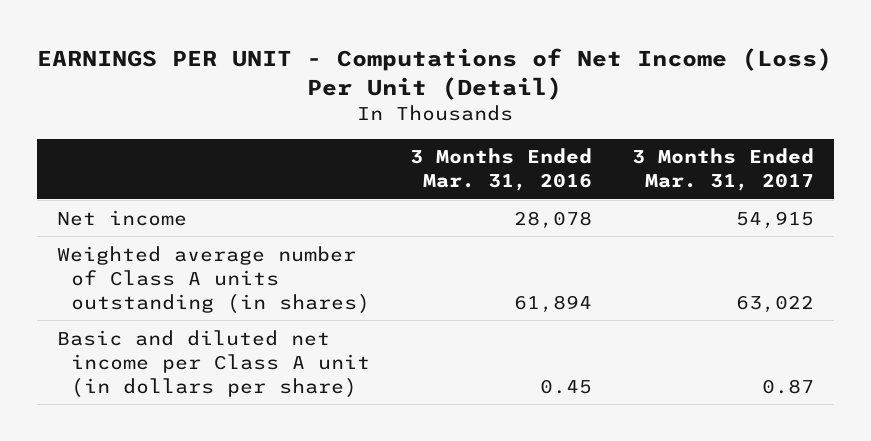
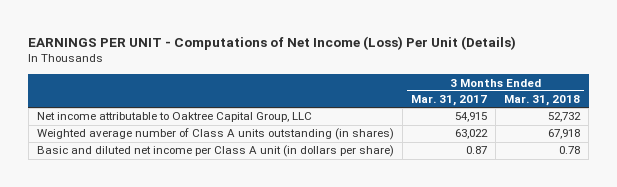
- EARNINGS PER UNIT - Computations of Net Income (Loss) Per Unit (Detail)
+ EARNINGS PER UNIT - Computations of Net Income (Loss) Per Unit (Details)
- | 3 Months Ended Mar. 31, 2016 | 3 Months Ended Mar. 31, 2017
+ | 3 Months Ended Mar. 31, 2017 | 3 Months Ended Mar. 31, 2018
- Net income | 28,078 | 54,915
+ Net income attributable to Oaktree Capital Group, LLC | 54,915 | 52,732

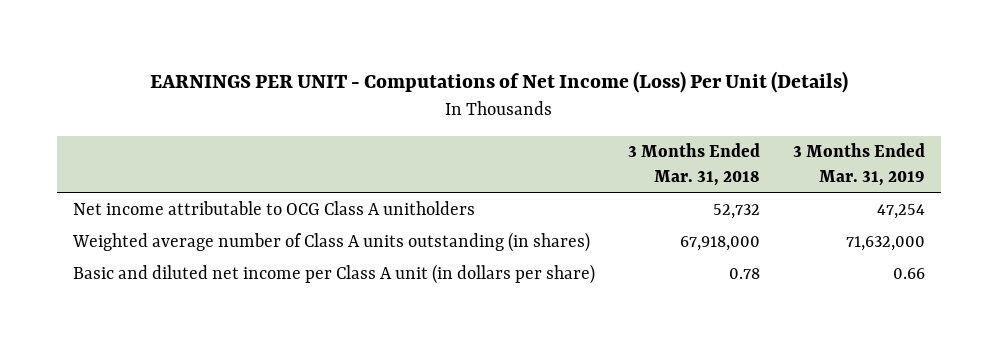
- | 3 Months Ended Mar. 31, 2017 | 3 Months Ended Mar. 31, 2018
+ | 3 Months Ended Mar. 31, 2018 | 3 Months Ended Mar. 31, 2019
- Net income attributable to Oaktree Capital Group, LLC | 54,915 | 52,732
- Weighted average number of Class A units outstanding (in shares) | 63,022 | 67,918
+ Net income attributable to OCG Class A unitholders | 52,732 | 47,254
+ Weighted average number of Class A units outstanding (in shares) | 67,918,000 | 71,632,000

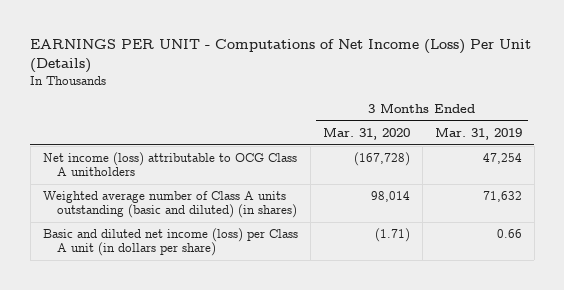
- | 3 Months Ended Mar. 31, 2018 | 3 Months Ended Mar. 31, 2019
+ | 3 Months Ended Mar. 31, 2020 | 3 Months Ended Mar. 31, 2019
- Net income attributable to OCG Class A unitholders | 52,732 | 47,254
- Weighted average number of Class A units outstanding (in shares) | 67,918,000 | 71,632,000
- Basic and diluted net income per Class A unit (in dollars per share) | 0.78 | 0.66
+ Net income (loss) attributable to OCG Class A unitholders | (167,728) | 47,254
+ Weighted average number of Class A units outstanding (basic and diluted) (in shares) | 98,014 | 71,632
+ Basic and diluted net income (loss) per Class A unit (in dollars per share) | (1.71) | 0.66

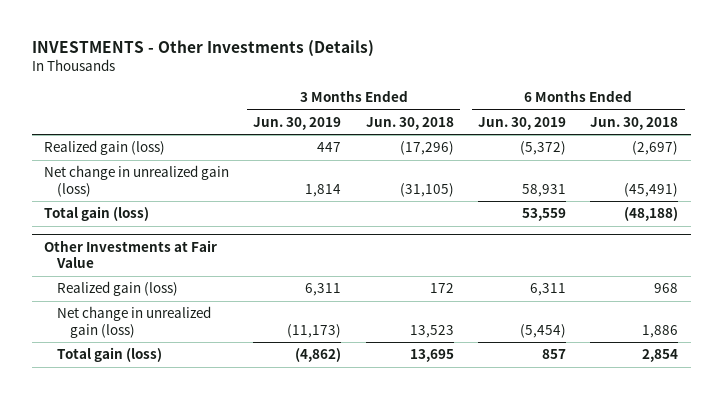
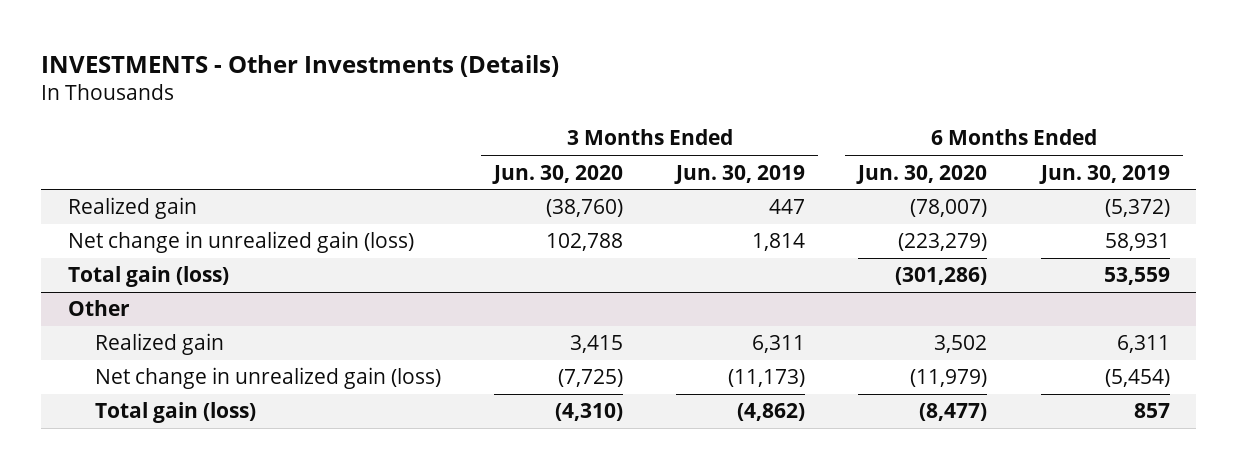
- | 3 Months Ended Jun. 30, 2019 | 3 Months Ended Jun. 30, 2018 | 6 Months Ended Jun. 30, 2019 | 6 Months Ended Jun. 30, 2018
+ | 3 Months Ended Jun. 30, 2020 | 3 Months Ended Jun. 30, 2019 | 6 Months Ended Jun. 30, 2020 | 6 Months Ended Jun. 30, 2019
- Realized gain (loss) | 447 | (17,296) | (5,372) | (2,697)
+ Realized gain | (38,760) | 447 | (78,007) | (5,372)
- Other Investments at Fair Value
- Realized gain (loss) | 6,311 | 172 | 6,311 | 968
+ Other
+ Realized gain | 3,415 | 6,311 | 3,502 | 6,311

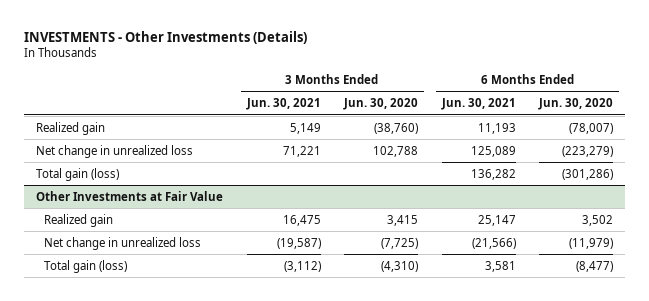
- | 3 Months Ended Jun. 30, 2020 | 3 Months Ended Jun. 30, 2019 | 6 Months Ended Jun. 30, 2020 | 6 Months Ended Jun. 30, 2019
+ | 3 Months Ended Jun. 30, 2021 | 3 Months Ended Jun. 30, 2020 | 6 Months Ended Jun. 30, 2021 | 6 Months Ended Jun. 30, 2020
- Net change in unrealized gain (loss) | 102,788 | 1,814 | (223,279) | 58,931
+ Net change in unrealized loss | 71,221 | 102,788 | 125,089 | (223,279)
- Other
+ Other Investments at Fair Value
- Net change in unrealized gain (loss) | (7,725) | (11,173) | (11,979) | (5,454)
+ Net change in unrealized loss | (19,587) | (7,725) | (21,566) | (11,979)

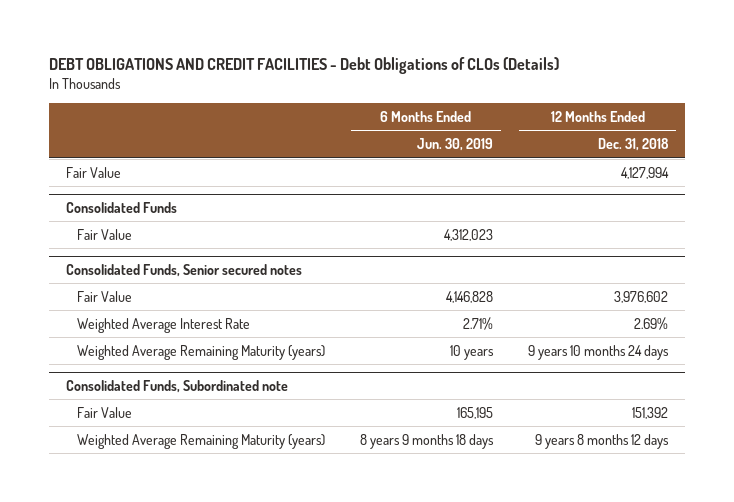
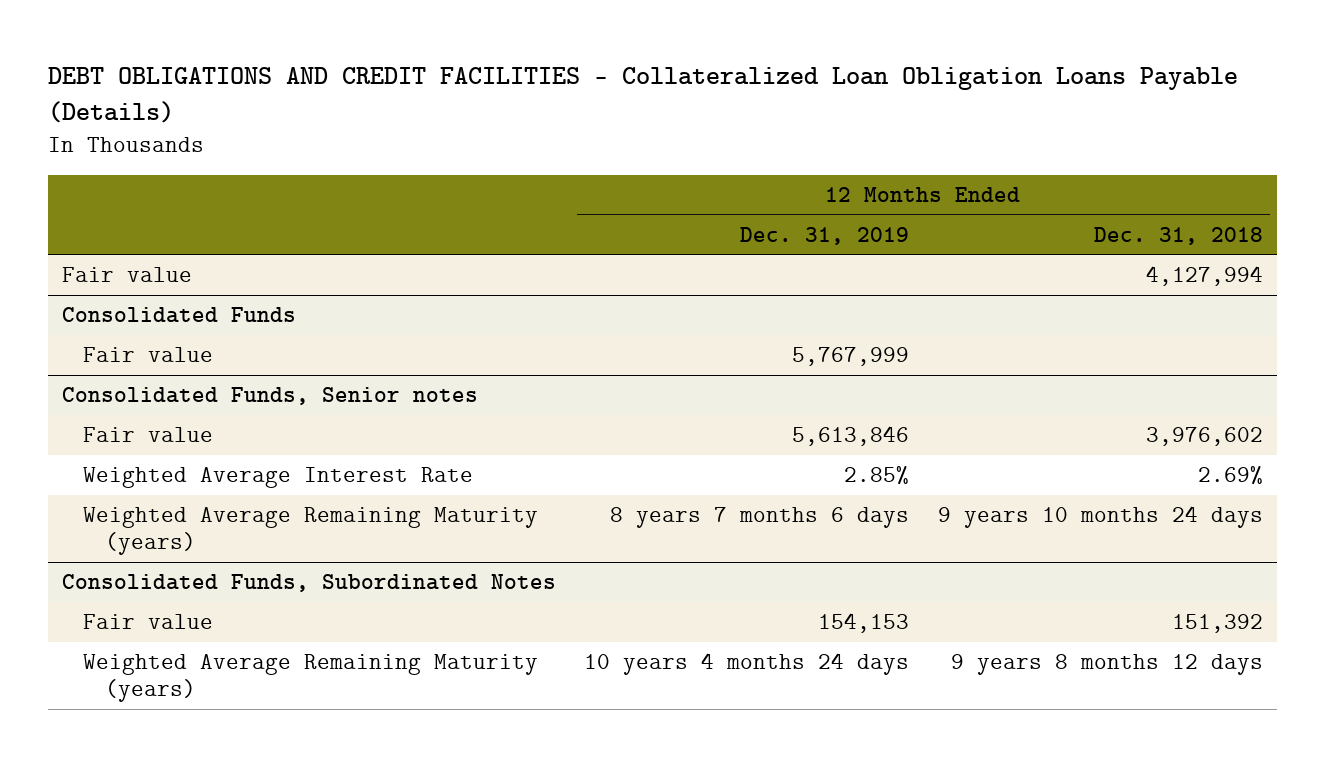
- DEBT OBLIGATIONS AND CREDIT FACILITIES - Debt Obligations of CLOs (Details)
+ DEBT OBLIGATIONS AND CREDIT FACILITIES - Collateralized Loan Obligation Loans Payable (Details)
- | 6 Months Ended Jun. 30, 2019 | 12 Months Ended Dec. 31, 2018
+ | 12 Months Ended Dec. 31, 2019 | 12 Months Ended Dec. 31, 2018
- Fair Value | | 4,127,994
+ Fair value | | 4,127,994
@ Consolidated Funds
- Fair Value | 4,312,023 |
- Consolidated Funds, Senior secured notes
- Fair Value | 4,146,828 | 3,976,602
@ Consolidated Funds
+ Fair value | 5,767,999 |
+ Consolidated Funds, Senior notes
+ Fair value | 5,613,846 | 3,976,602
- Consolidated Funds, Subordinated note
- Fair Value | 165,195 | 151,392
+ Consolidated Funds, Subordinated Notes
+ Fair value | 154,153 | 151,392

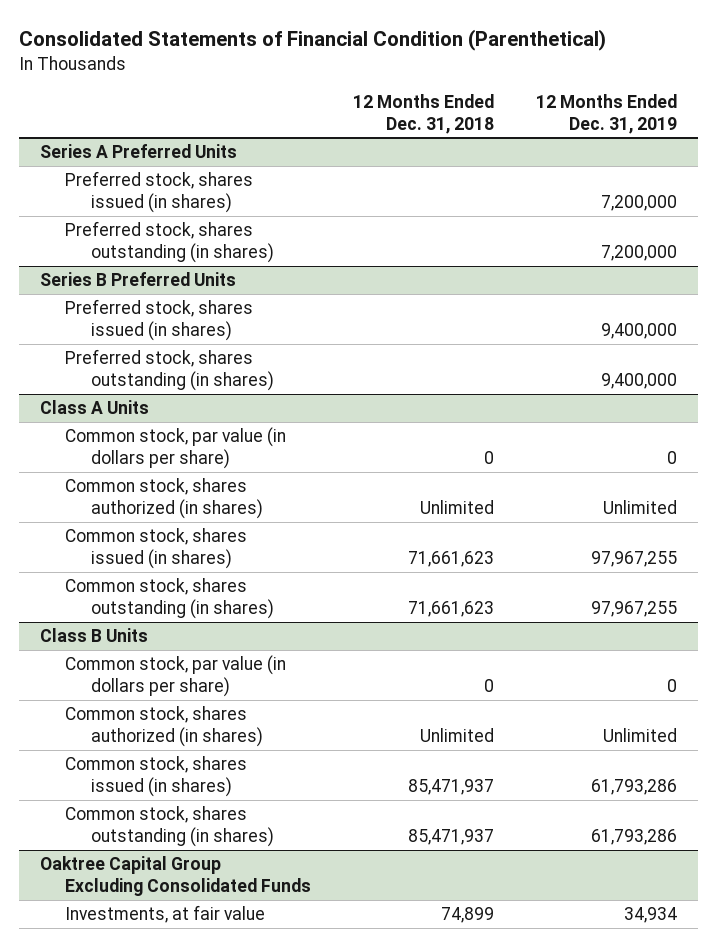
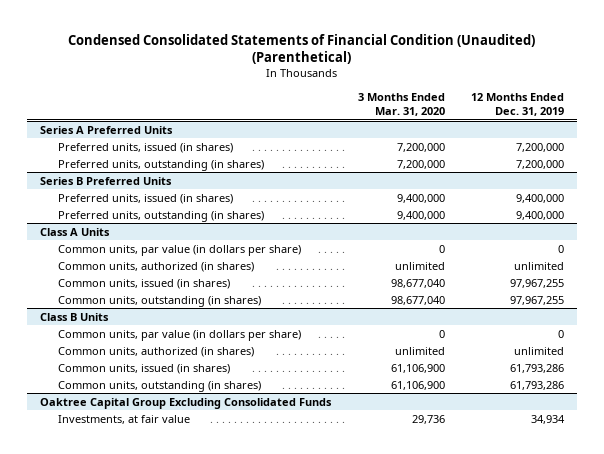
- Consolidated Statements of Financial Condition (Parenthetical)
+ Condensed Consolidated Statements of Financial Condition (Unaudited) (Parenthetical)
- | 12 Months Ended Dec. 31, 2018 | 12 Months Ended Dec. 31, 2019
+ | 3 Months Ended Mar. 31, 2020 | 12 Months Ended Dec. 31, 2019
@ Series A Preferred Units
- Preferred stock, shares issued (in shares) | | 7,200,000
- Preferred stock, shares outstanding (in shares) | | 7,200,000
+ Preferred units, issued (in shares) | 7,200,000 | 7,200,000
+ Preferred units, outstanding (in shares) | 7,200,000 | 7,200,000
@ Series B Preferred Units
- Preferred stock, shares issued (in shares) | | 9,400,000
- Preferred stock, shares outstanding (in shares) | | 9,400,000
+ Preferred units, issued (in shares) | 9,400,000 | 9,400,000
+ Preferred units, outstanding (in shares) | 9,400,000 | 9,400,000
@ Class A Units
- Common stock, par value (in dollars per share) | 0 | 0
- Common stock, shares authorized (in shares) | Unlimited | Unlimited
- Common stock, shares issued (in shares) | 71,661,623 | 97,967,255
- Common stock, shares outstanding (in shares) | 71,661,623 | 97,967,255
+ Common units, par value (in dollars per share) | 0 | 0
+ Common units, authorized (in shares) | unlimited | unlimited
+ Common units, issued (in shares) | 98,677,040 | 97,967,255
+ Common units, outstanding (in shares) | 98,677,040 | 97,967,255
@ Class B Units
- Common stock, par value (in dollars per share) | 0 | 0
- Common stock, shares authorized (in shares) | Unlimited | Unlimited
- Common stock, shares issued (in shares) | 85,471,937 | 61,793,286
- Common stock, shares outstanding (in shares) | 85,471,937 | 61,793,286
+ Common units, par value (in dollars per share) | 0 | 0
+ Common units, authorized (in shares) | unlimited | unlimited
+ Common units, issued (in shares) | 61,106,900 | 61,793,286
+ Common units, outstanding (in shares) | 61,106,900 | 61,793,286

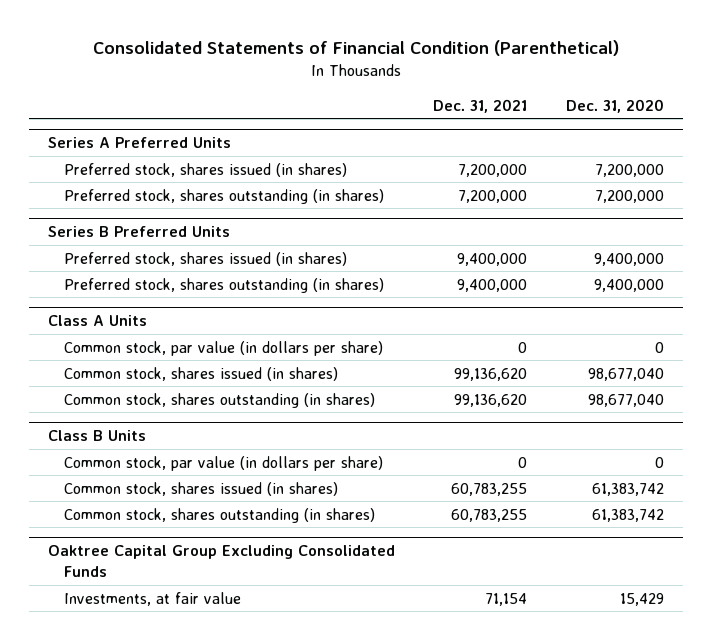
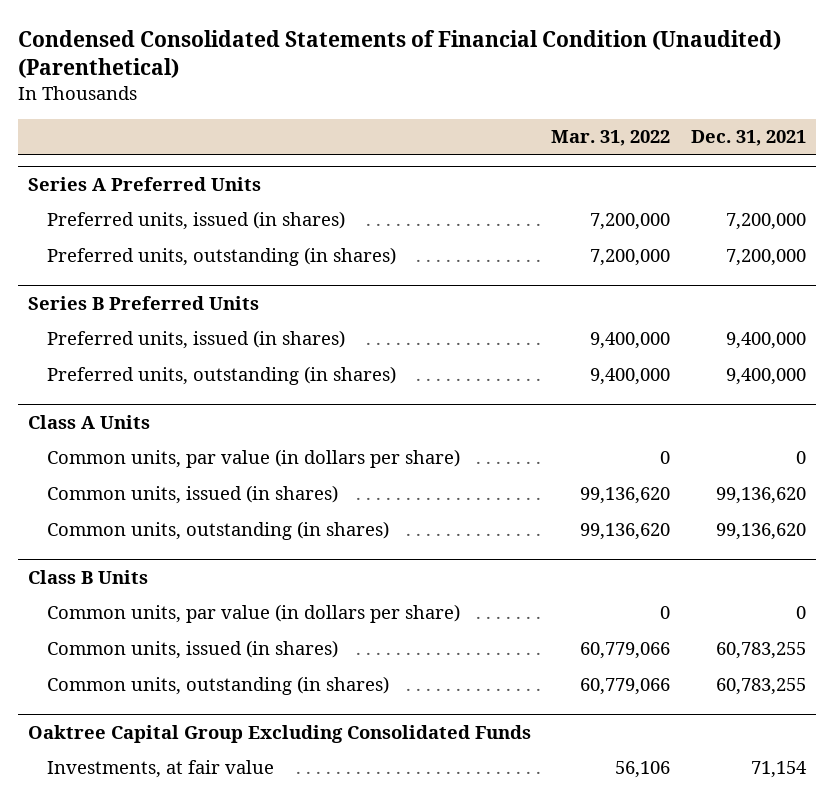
- Consolidated Statements of Financial Condition (Parenthetical)
+ Condensed Consolidated Statements of Financial Condition (Unaudited) (Parenthetical)
- | Dec. 31, 2021 | Dec. 31, 2020
+ | Mar. 31, 2022 | Dec. 31, 2021
@ Series A Preferred Units
- Preferred stock, shares issued (in shares) | 7,200,000 | 7,200,000
- Preferred stock, shares outstanding (in shares) | 7,200,000 | 7,200,000
+ Preferred units, issued (in shares) | 7,200,000 | 7,200,000
+ Preferred units, outstanding (in shares) | 7,200,000 | 7,200,000
@ Series B Preferred Units
- Preferred stock, shares issued (in shares) | 9,400,000 | 9,400,000
- Preferred stock, shares outstanding (in shares) | 9,400,000 | 9,400,000
+ Preferred units, issued (in shares) | 9,400,000 | 9,400,000
+ Preferred units, outstanding (in shares) | 9,400,000 | 9,400,000
@ Class A Units
- Common stock, par value (in dollars per share) | 0 | 0
- Common stock, shares issued (in shares) | 99,136,620 | 98,677,040
- Common stock, shares outstanding (in shares) | 99,136,620 | 98,677,040
+ Common units, par value (in dollars per share) | 0 | 0
+ Common units, issued (in shares) | 99,136,620 | 99,136,620
+ Common units, outstanding (in shares) | 99,136,620 | 99,136,620
@ Class B Units
- Common stock, par value (in dollars per share) | 0 | 0
- Common stock, shares issued (in shares) | 60,783,255 | 61,383,742
- Common stock, shares outstanding (in shares) | 60,783,255 | 61,383,742
+ Common units, par value (in dollars per share) | 0 | 0
+ Common units, issued (in shares) | 60,779,066 | 60,783,255
+ Common units, outstanding (in shares) | 60,779,066 | 60,783,255

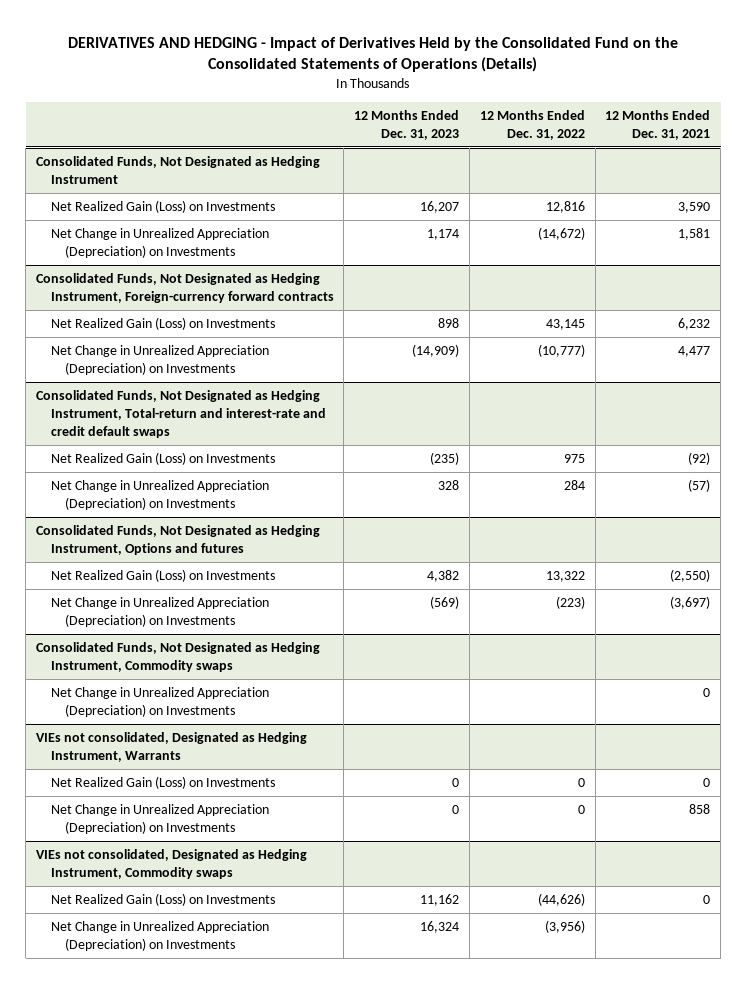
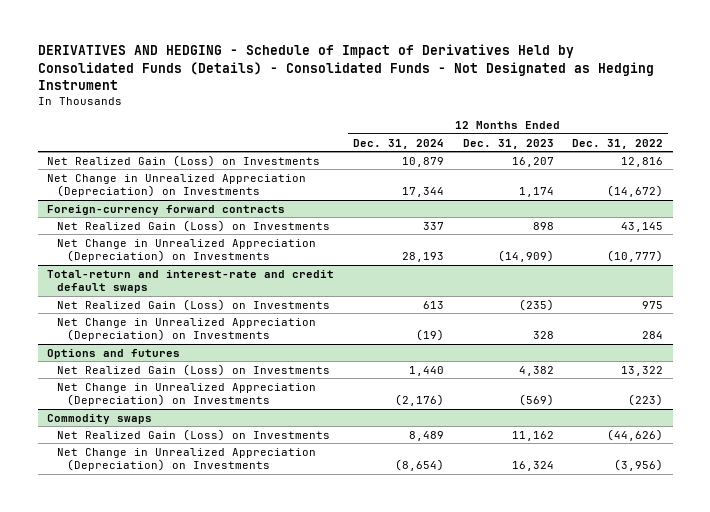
- DERIVATIVES AND HEDGING - Impact of Derivatives Held by the Consolidated Fund on the Consolidated Statements of Operations (Details)
+ DERIVATIVES AND HEDGING - Schedule of Impact of Derivatives Held by Consolidated Funds (Details) - Consolidated Funds - Not Designated as Hedging Instrument
- | 12 Months Ended Dec. 31, 2023 | 12 Months Ended Dec. 31, 2022 | 12 Months Ended Dec. 31, 2021
+ | 12 Months Ended Dec. 31, 2024 | 12 Months Ended Dec. 31, 2023 | 12 Months Ended Dec. 31, 2022
- Consolidated Funds, Not Designated as Hedging Instrument
- Consolidated Funds, Not Designated as Hedging Instrument, Foreign-currency forward contracts
+ Foreign-currency forward contracts
- Consolidated Funds, Not Designated as Hedging Instrument, Total-return and interest-rate and credit default swaps
+ Total-return and interest-rate and credit default swaps
- Consolidated Funds, Not Designated as Hedging Instrument, Options and futures
+ Options and futures
- Consolidated Funds, Not Designated as Hedging Instrument, Commodity swaps
- Net Change in Unrealized Appreciation (Depreciation) on Investments | | | 0
- VIEs not consolidated, Designated as Hedging Instrument, Warrants
- Net Realized Gain (Loss) on Investments | 0 | 0 | 0
- Net Change in Unrealized Appreciation (Depreciation) on Investments | 0 | 0 | 858
- VIEs not consolidated, Designated as Hedging Instrument, Commodity swaps
+ Commodity swaps

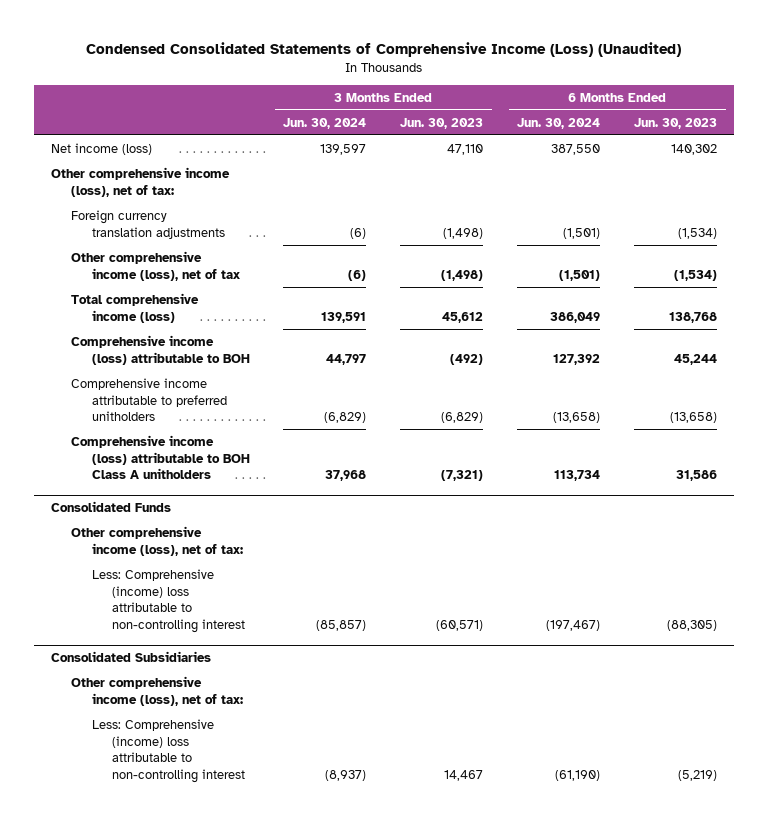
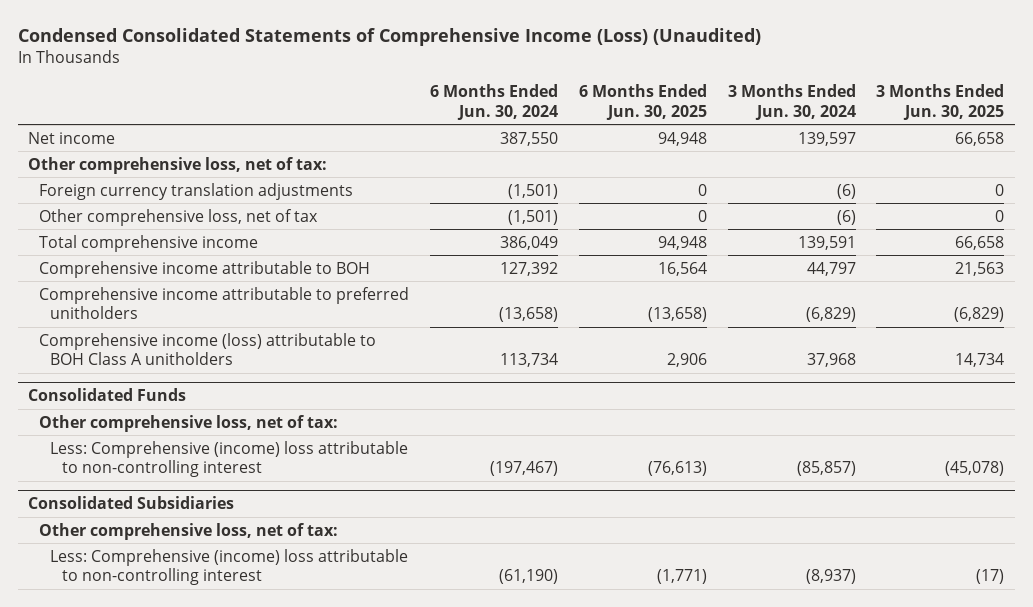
- | 3 Months Ended Jun. 30, 2024 | 3 Months Ended Jun. 30, 2023 | 6 Months Ended Jun. 30, 2024 | 6 Months Ended Jun. 30, 2023
+ | 6 Months Ended Jun. 30, 2024 | 6 Months Ended Jun. 30, 2025 | 3 Months Ended Jun. 30, 2024 | 3 Months Ended Jun. 30, 2025
- Net income (loss) | 139,597 | 47,110 | 387,550 | 140,302
- Other comprehensive income (loss), net of tax:
+ Net income | 387,550 | 94,948 | 139,597 | 66,658
+ Other comprehensive loss, net of tax:
- Other comprehensive income (loss), net of tax | (6) | (1,498) | (1,501) | (1,534)
- Total comprehensive income (loss) | 139,591 | 45,612 | 386,049 | 138,768
- Comprehensive income (loss) attributable to BOH | 44,797 | (492) | 127,392 | 45,244
+ Other comprehensive loss, net of tax | (1,501) | 0 | (6) | 0
+ Total comprehensive income | 386,049 | 94,948 | 139,591 | 66,658
+ Comprehensive income attributable to BOH | 127,392 | 16,564 | 44,797 | 21,563
@ Consolidated Funds
- Other comprehensive income (loss), net of tax:
+ Other comprehensive loss, net of tax:
@ Consolidated Subsidiaries
- Other comprehensive income (loss), net of tax:
+ Other comprehensive loss, net of tax:

